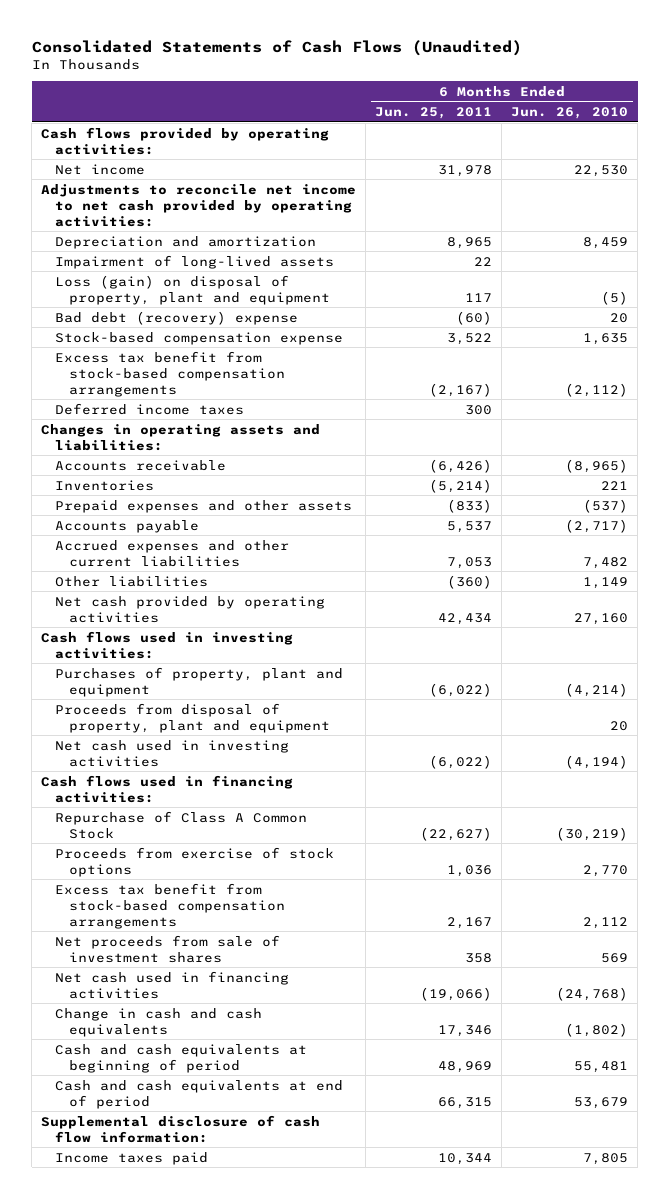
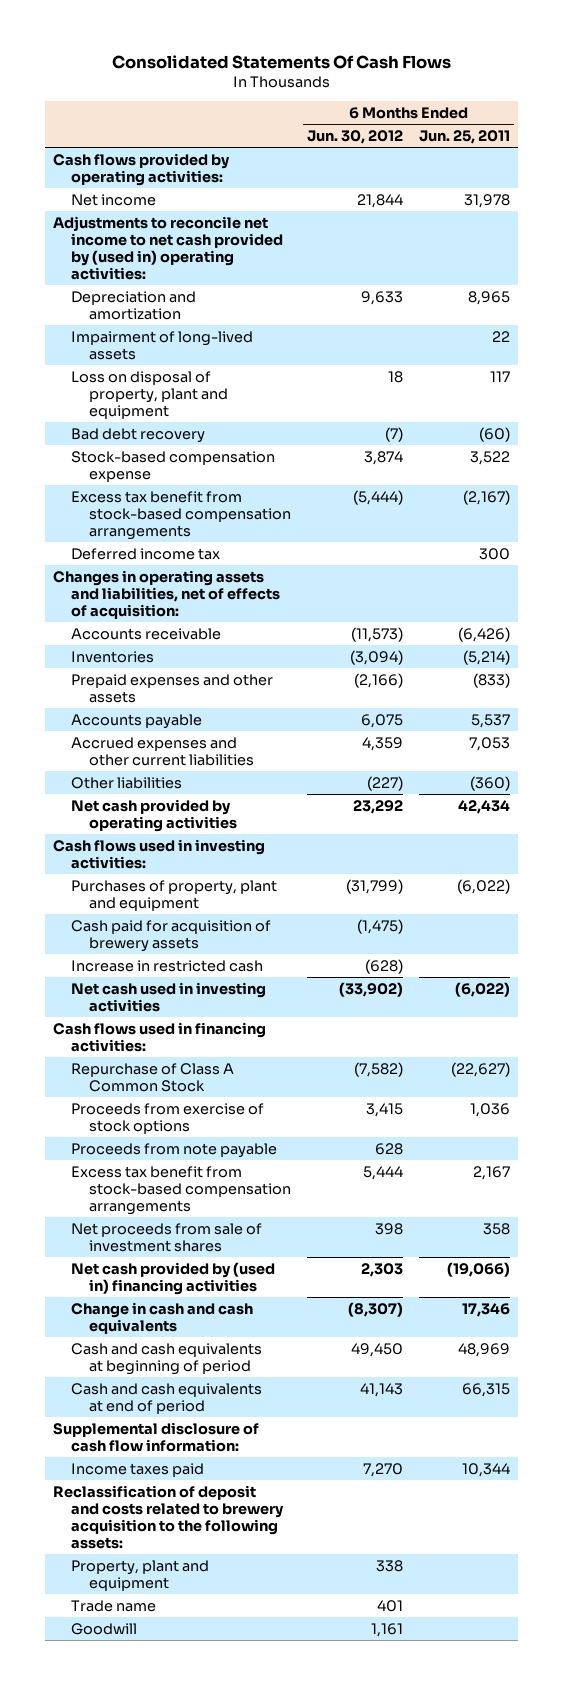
- Consolidated Statements of Cash Flows (Unaudited)
+ Consolidated Statements Of Cash Flows
- | 6 Months Ended Jun. 25, 2011 | 6 Months Ended Jun. 26, 2010
+ | 6 Months Ended Jun. 30, 2012 | 6 Months Ended Jun. 25, 2011
- Adjustments to reconcile net income to net cash provided by operating activities:
+ Adjustments to reconcile net income to net cash provided by (used in) operating activities:
- Loss (gain) on disposal of property, plant and equipment | 117 | (5)
- Bad debt (recovery) expense | (60) | 20
+ Loss on disposal of property, plant and equipment | 18 | 117
+ Bad debt recovery | (7) | (60)
- Deferred income taxes | 300 |
- Changes in operating assets and liabilities:
+ Deferred income tax | | 300
+ Changes in operating assets and liabilities, net of effects of acquisition:
- Proceeds from disposal of property, plant and equipment | | 20
+ Cash paid for acquisition of brewery assets | (1,475) |
+ Increase in restricted cash | (628) |
+ Proceeds from note payable | 628 |
- Net cash used in financing activities | (19,066) | (24,768)
+ Net cash provided by (used in) financing activities | 2,303 | (19,066)
+ Reclassification of deposit and costs related to brewery acquisition to the following assets:
+ Property, plant and equipment | 338 |
+ Trade name | 401 |
+ Goodwill | 1,161 |

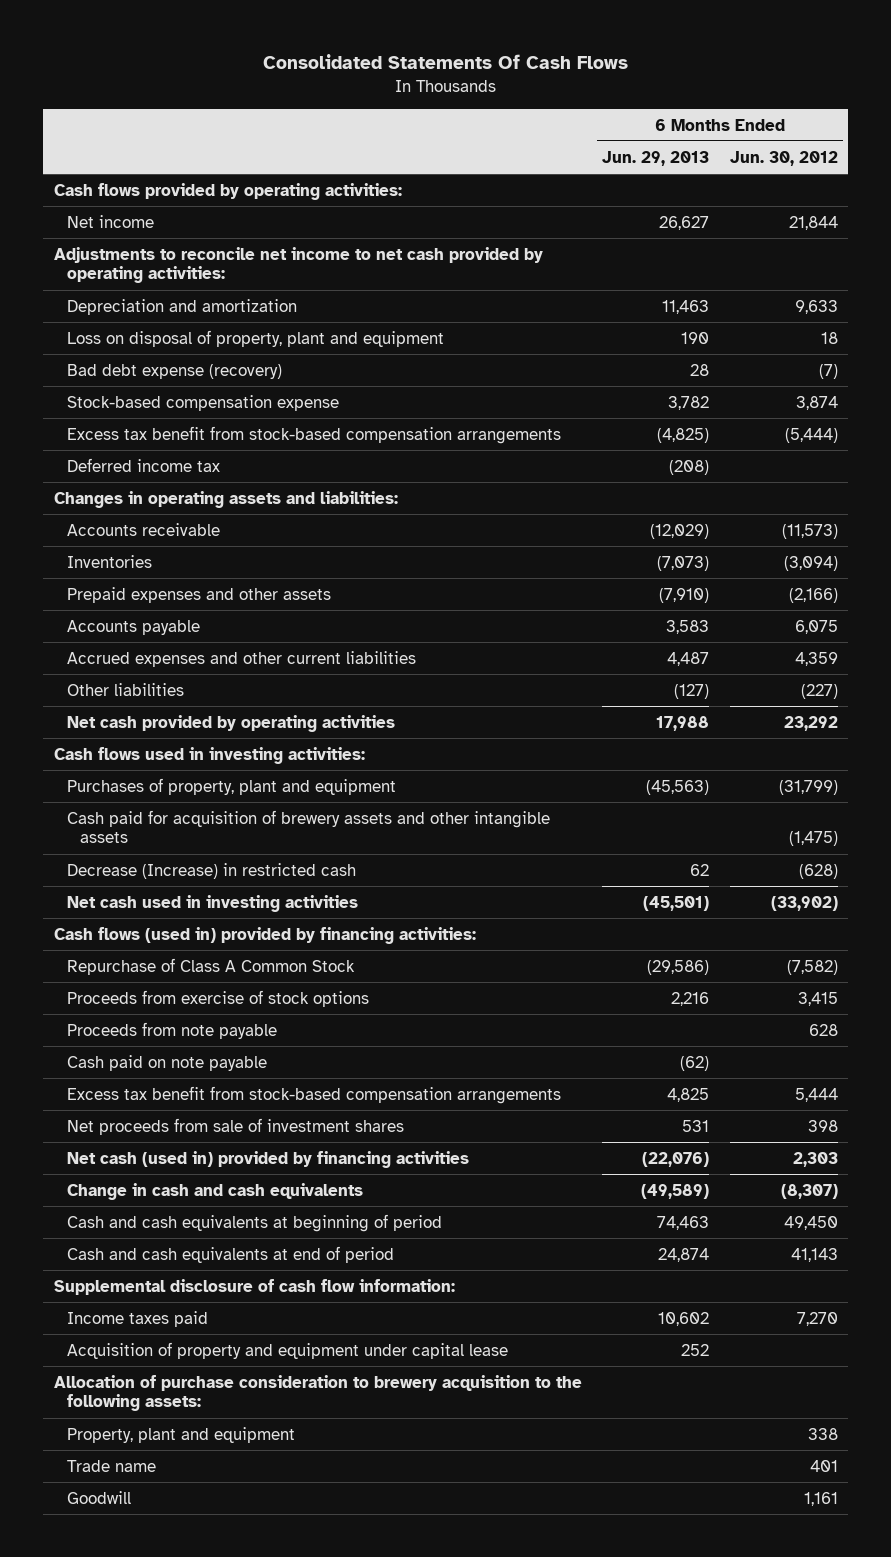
- | 6 Months Ended Jun. 30, 2012 | 6 Months Ended Jun. 25, 2011
+ | 6 Months Ended Jun. 29, 2013 | 6 Months Ended Jun. 30, 2012
- Adjustments to reconcile net income to net cash provided by (used in) operating activities:
+ Adjustments to reconcile net income to net cash provided by operating activities:
- Impairment of long-lived assets | | 22
- Bad debt recovery | (7) | (60)
+ Bad debt expense (recovery) | 28 | (7)
- Changes in operating assets and liabilities, net of effects of acquisition:
+ Changes in operating assets and liabilities:
- Cash paid for acquisition of brewery assets | (1,475) |
- Increase in restricted cash | (628) |
+ Cash paid for acquisition of brewery assets and other intangible assets | | (1,475)
+ Decrease (Increase) in restricted cash | 62 | (628)
- Cash flows used in financing activities:
+ Cash flows (used in) provided by financing activities:
+ Cash paid on note payable | (62) |
- Net cash provided by (used in) financing activities | 2,303 | (19,066)
+ Net cash (used in) provided by financing activities | (22,076) | 2,303
- Reclassification of deposit and costs related to brewery acquisition to the following assets:
+ Acquisition of property and equipment under capital lease | 252 |
+ Allocation of purchase consideration to brewery acquisition to the following assets:

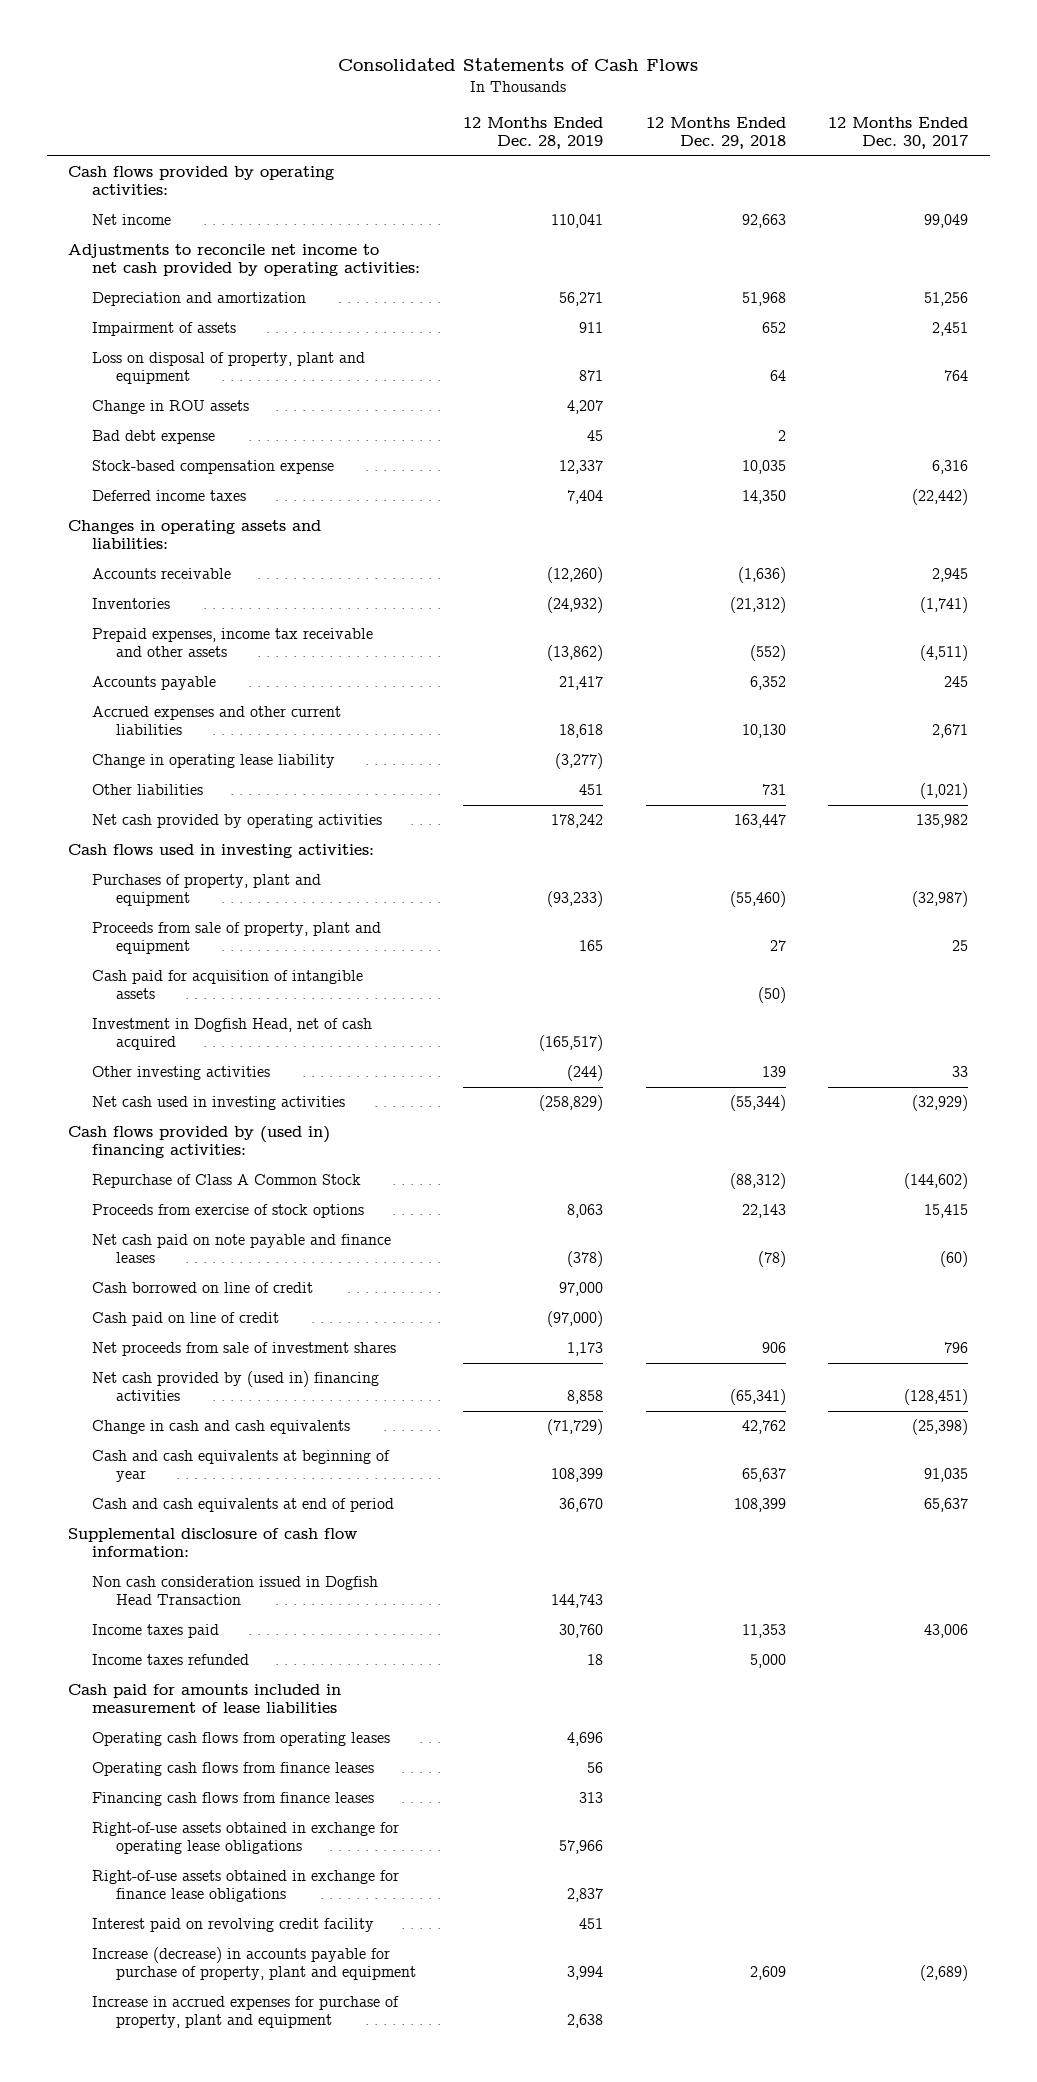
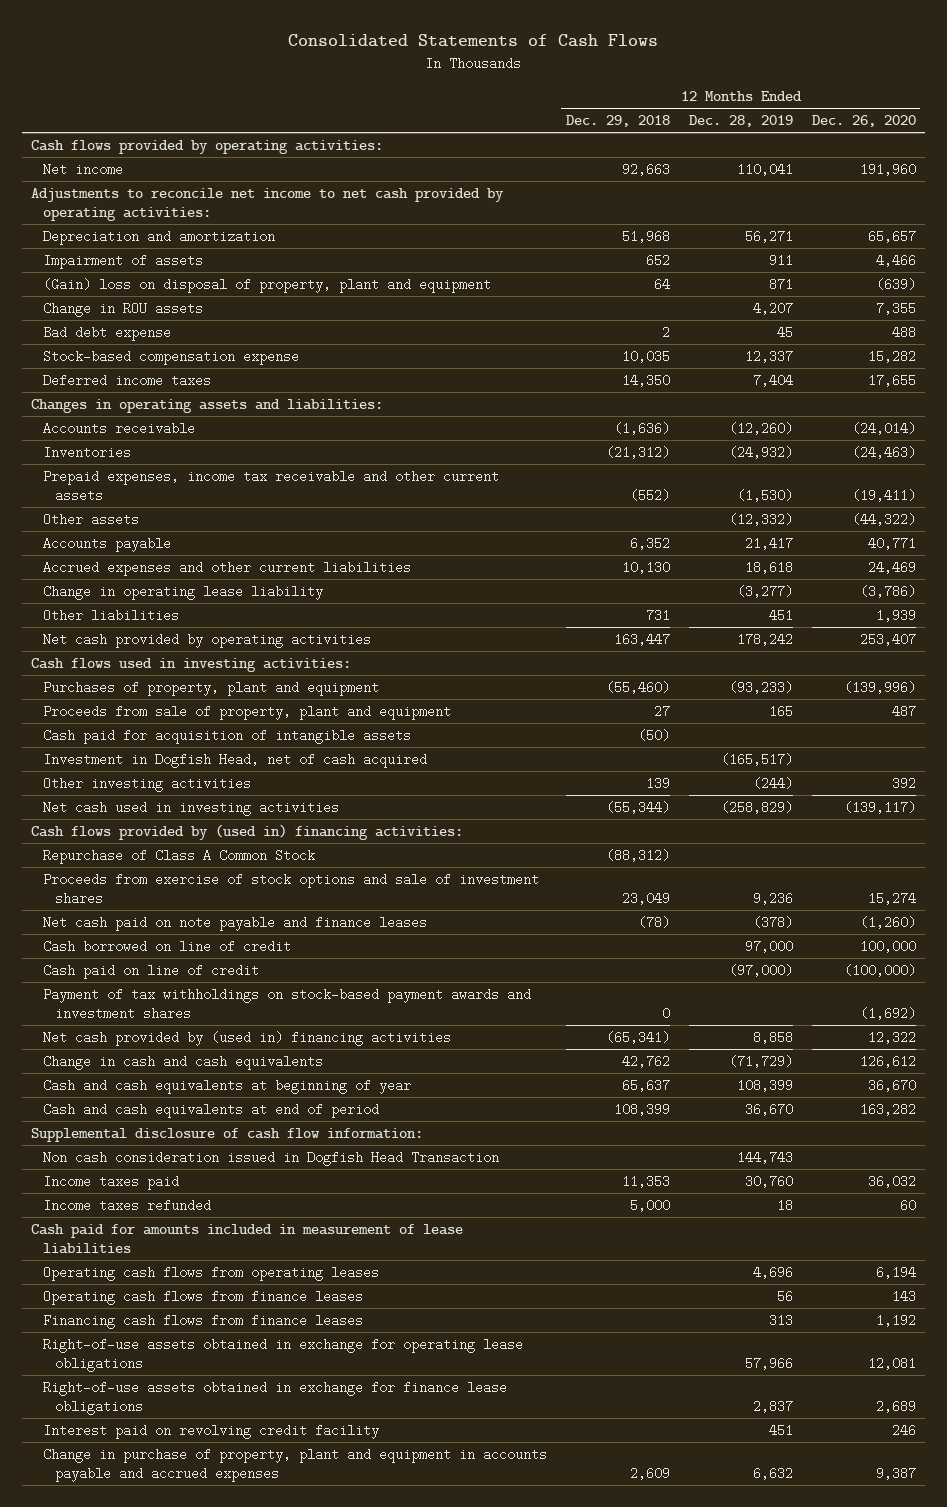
- | 12 Months Ended Dec. 28, 2019 | 12 Months Ended Dec. 29, 2018 | 12 Months Ended Dec. 30, 2017
+ | 12 Months Ended Dec. 29, 2018 | 12 Months Ended Dec. 28, 2019 | 12 Months Ended Dec. 26, 2020
- Loss on disposal of property, plant and equipment | 871 | 64 | 764
+ (Gain) loss on disposal of property, plant and equipment | 64 | 871 | (639)
- Prepaid expenses, income tax receivable and other assets | (13,862) | (552) | (4,511)
+ Prepaid expenses, income tax receivable and other current assets | (552) | (1,530) | (19,411)
+ Other assets | | (12,332) | (44,322)
- Proceeds from exercise of stock options | 8,063 | 22,143 | 15,415
+ Proceeds from exercise of stock options and sale of investment shares | 23,049 | 9,236 | 15,274
- Net proceeds from sale of investment shares | 1,173 | 906 | 796
+ Payment of tax withholdings on stock-based payment awards and investment shares | 0 | | (1,692)
- Increase (decrease) in accounts payable for purchase of property, plant and equipment | 3,994 | 2,609 | (2,689)
- Increase in accrued expenses for purchase of property, plant and equipment | 2,638 | |
+ Change in purchase of property, plant and equipment in accounts payable and accrued expenses | 2,609 | 6,632 | 9,387

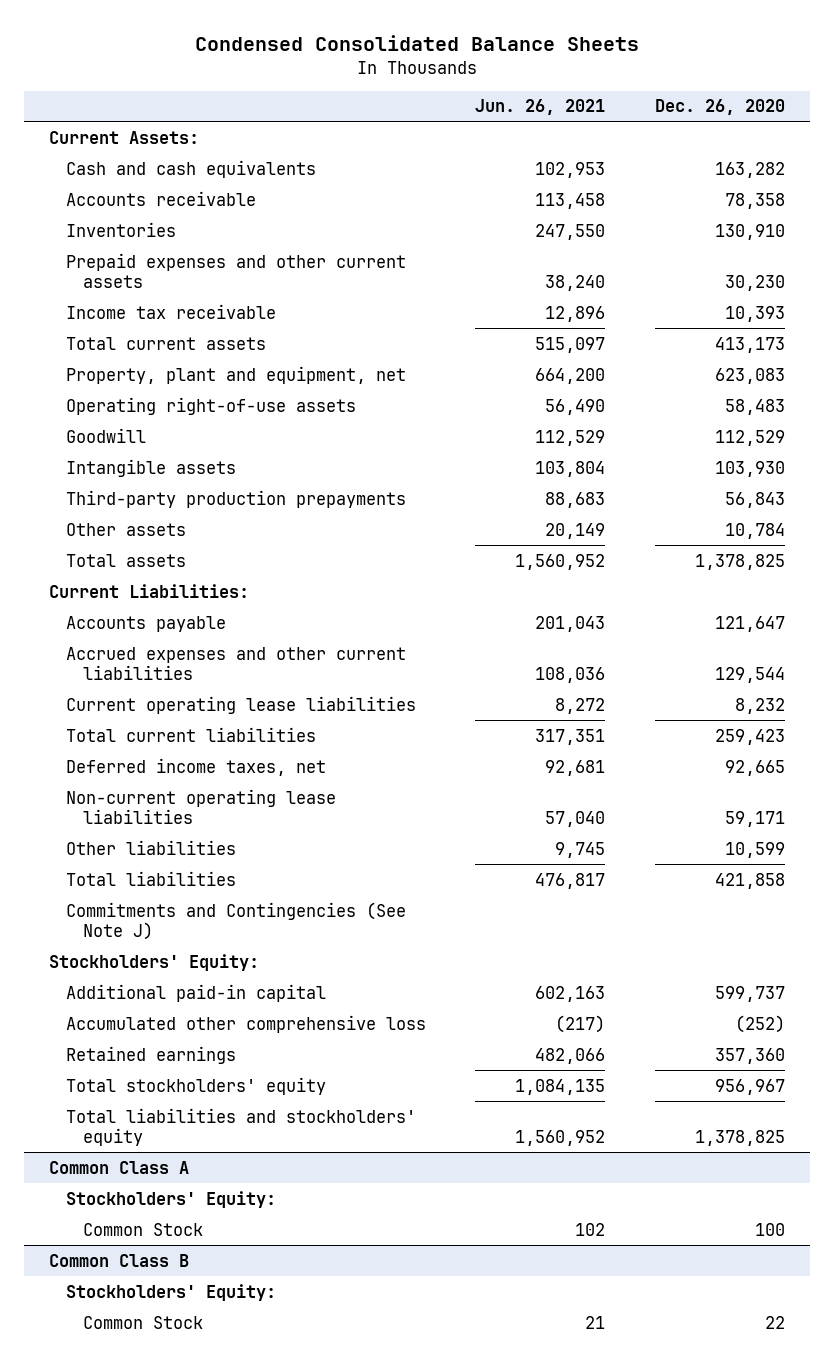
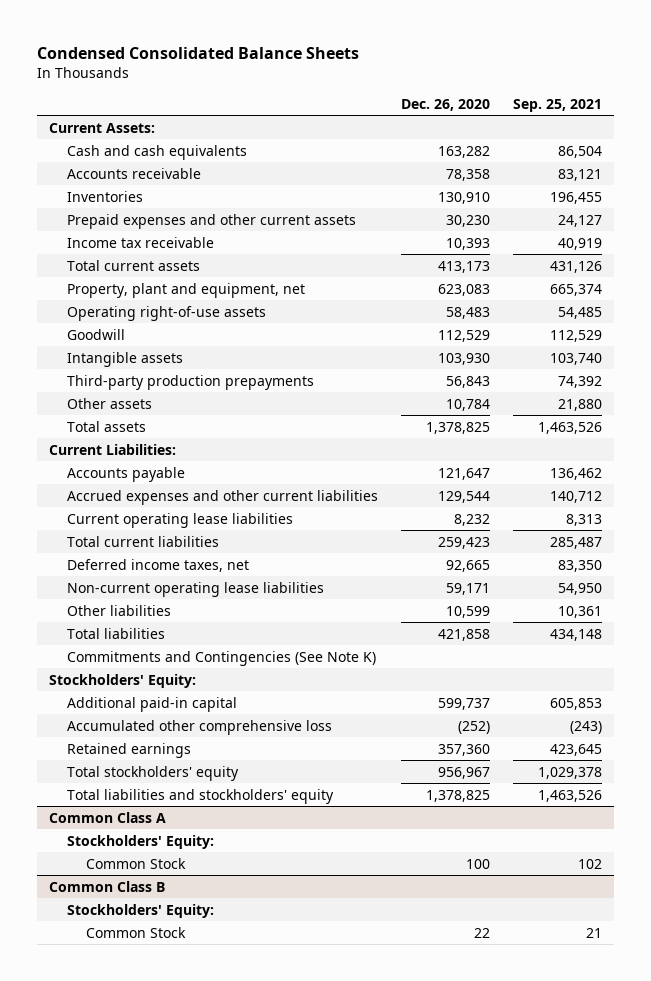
- | Jun. 26, 2021 | Dec. 26, 2020
+ | Dec. 26, 2020 | Sep. 25, 2021
- Commitments and Contingencies (See Note J)
+ Commitments and Contingencies (See Note K)

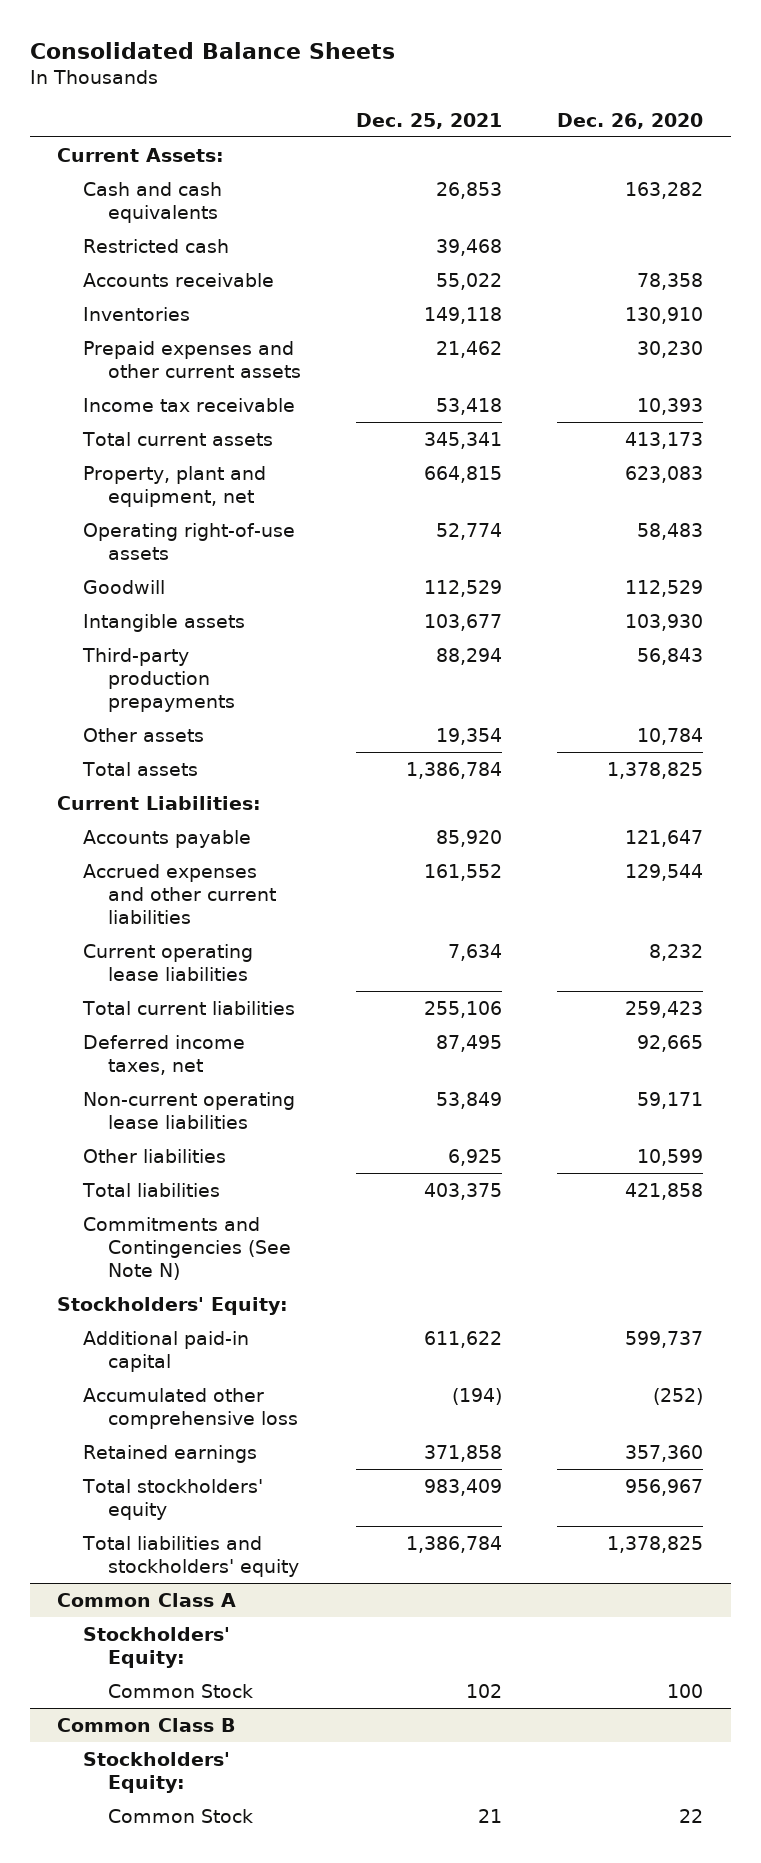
- Condensed Consolidated Balance Sheets
+ Consolidated Balance Sheets
- | Dec. 26, 2020 | Sep. 25, 2021
+ | Dec. 25, 2021 | Dec. 26, 2020
+ Restricted cash | 39,468 |
- Commitments and Contingencies (See Note K)
+ Commitments and Contingencies (See Note N)

